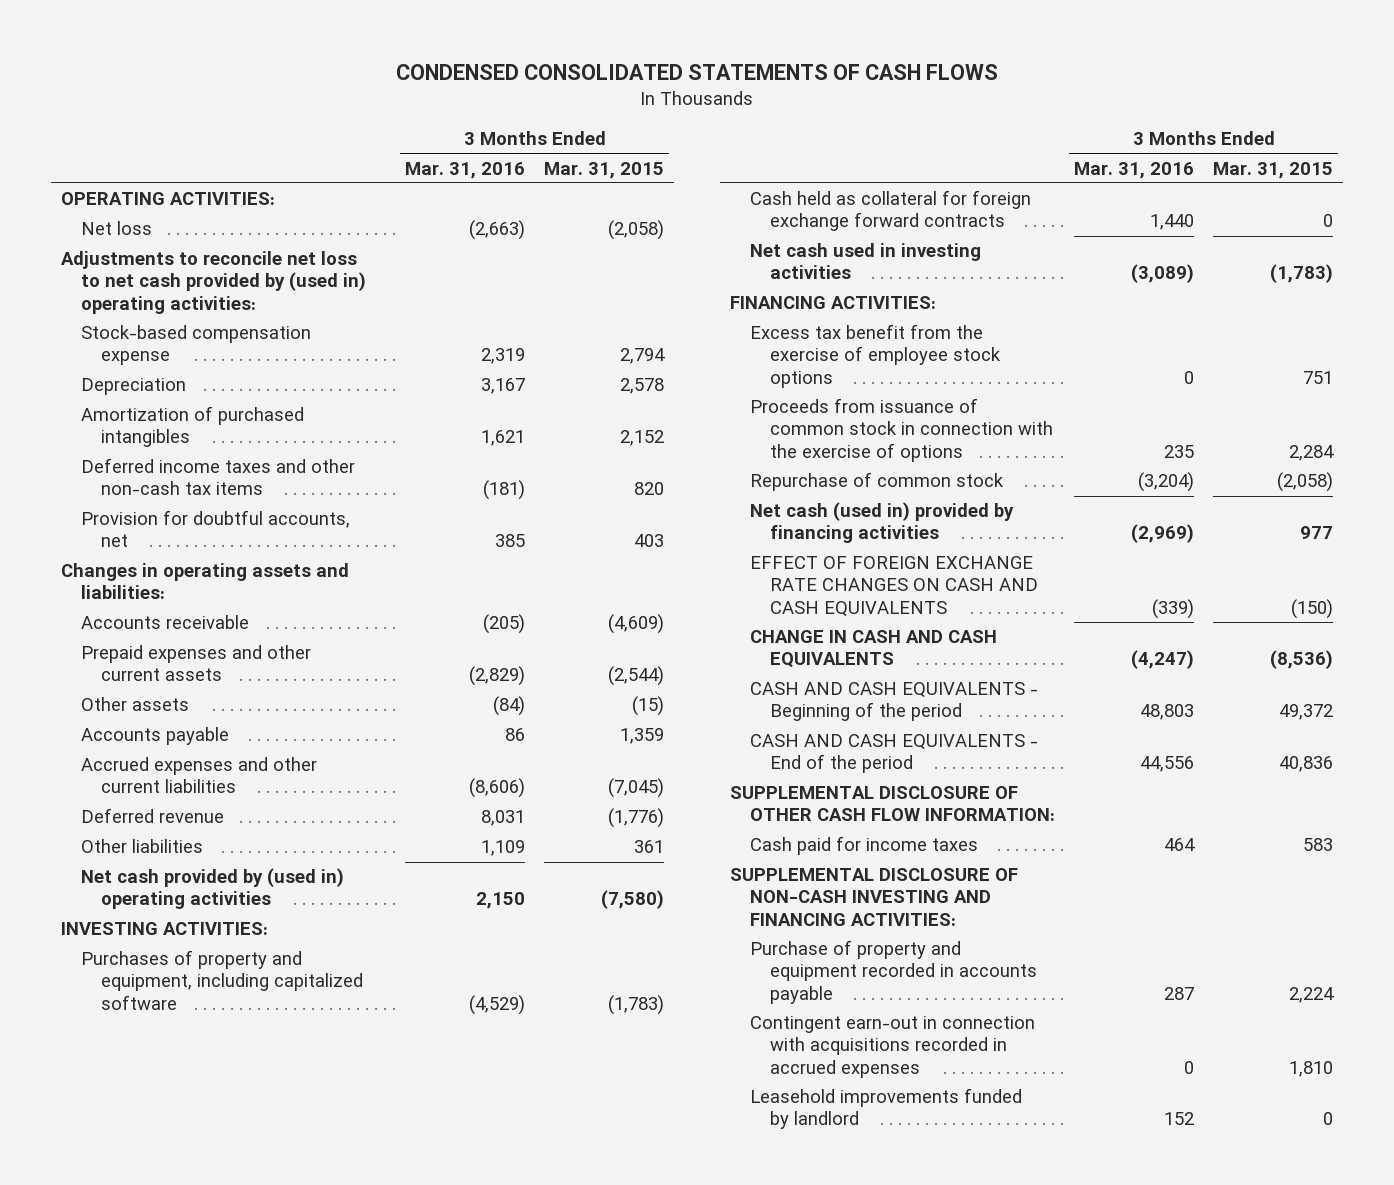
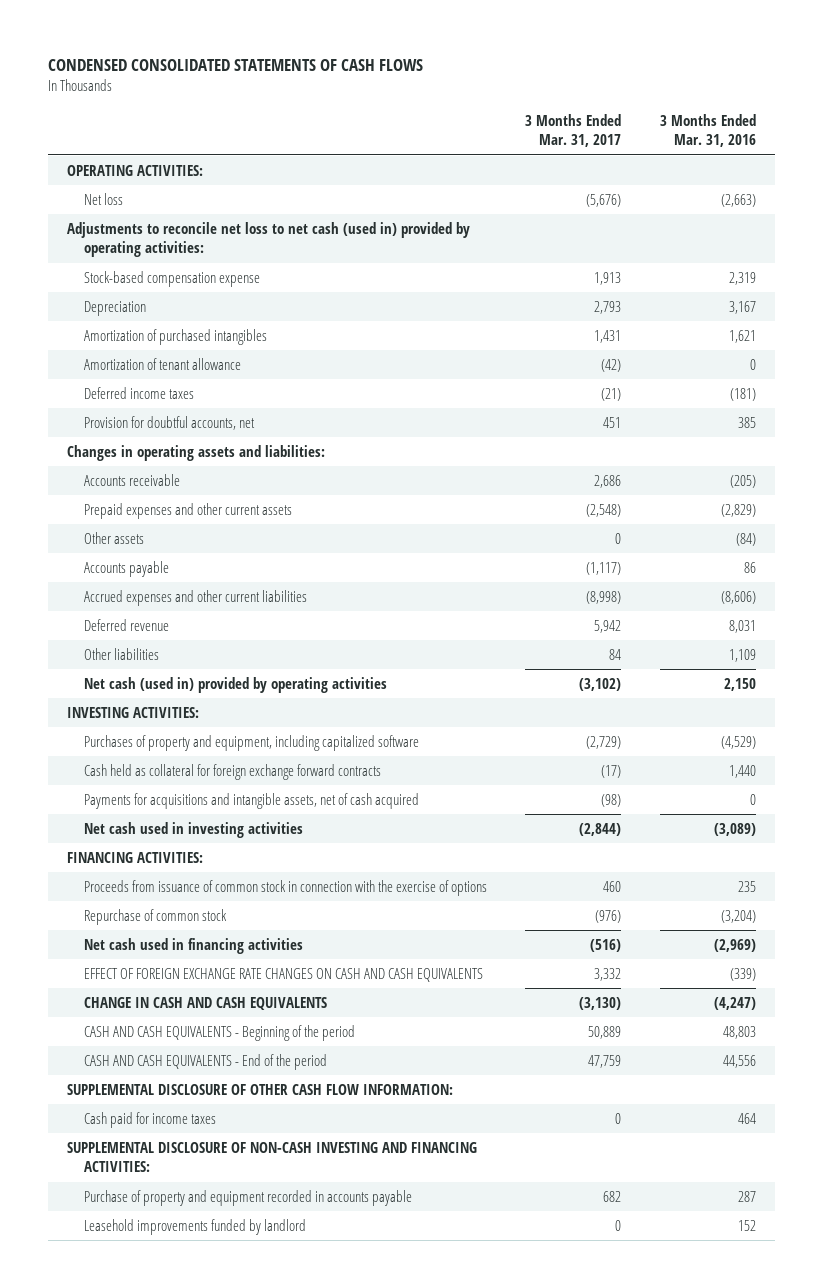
- | 3 Months Ended Mar. 31, 2016 | 3 Months Ended Mar. 31, 2015
+ | 3 Months Ended Mar. 31, 2017 | 3 Months Ended Mar. 31, 2016
- Adjustments to reconcile net loss to net cash provided by (used in) operating activities:
+ Adjustments to reconcile net loss to net cash (used in) provided by operating activities:
- Deferred income taxes and other non-cash tax items | (181) | 820
+ Amortization of tenant allowance | (42) | 0
+ Deferred income taxes | (21) | (181)
- Net cash provided by (used in) operating activities | 2,150 | (7,580)
+ Net cash (used in) provided by operating activities | (3,102) | 2,150
+ Payments for acquisitions and intangible assets, net of cash acquired | (98) | 0
- Excess tax benefit from the exercise of employee stock options | 0 | 751
- Net cash (used in) provided by financing activities | (2,969) | 977
+ Net cash used in financing activities | (516) | (2,969)
- Contingent earn-out in connection with acquisitions recorded in accrued expenses | 0 | 1,810

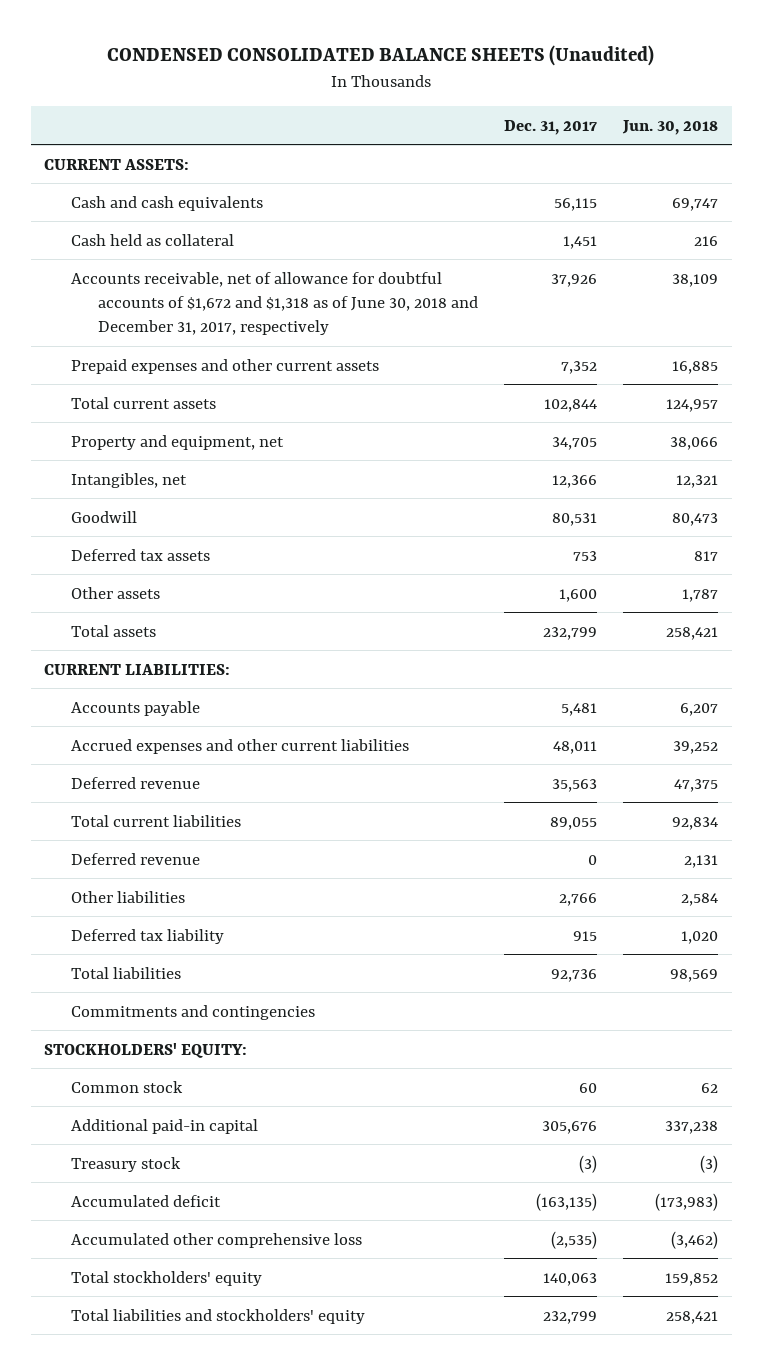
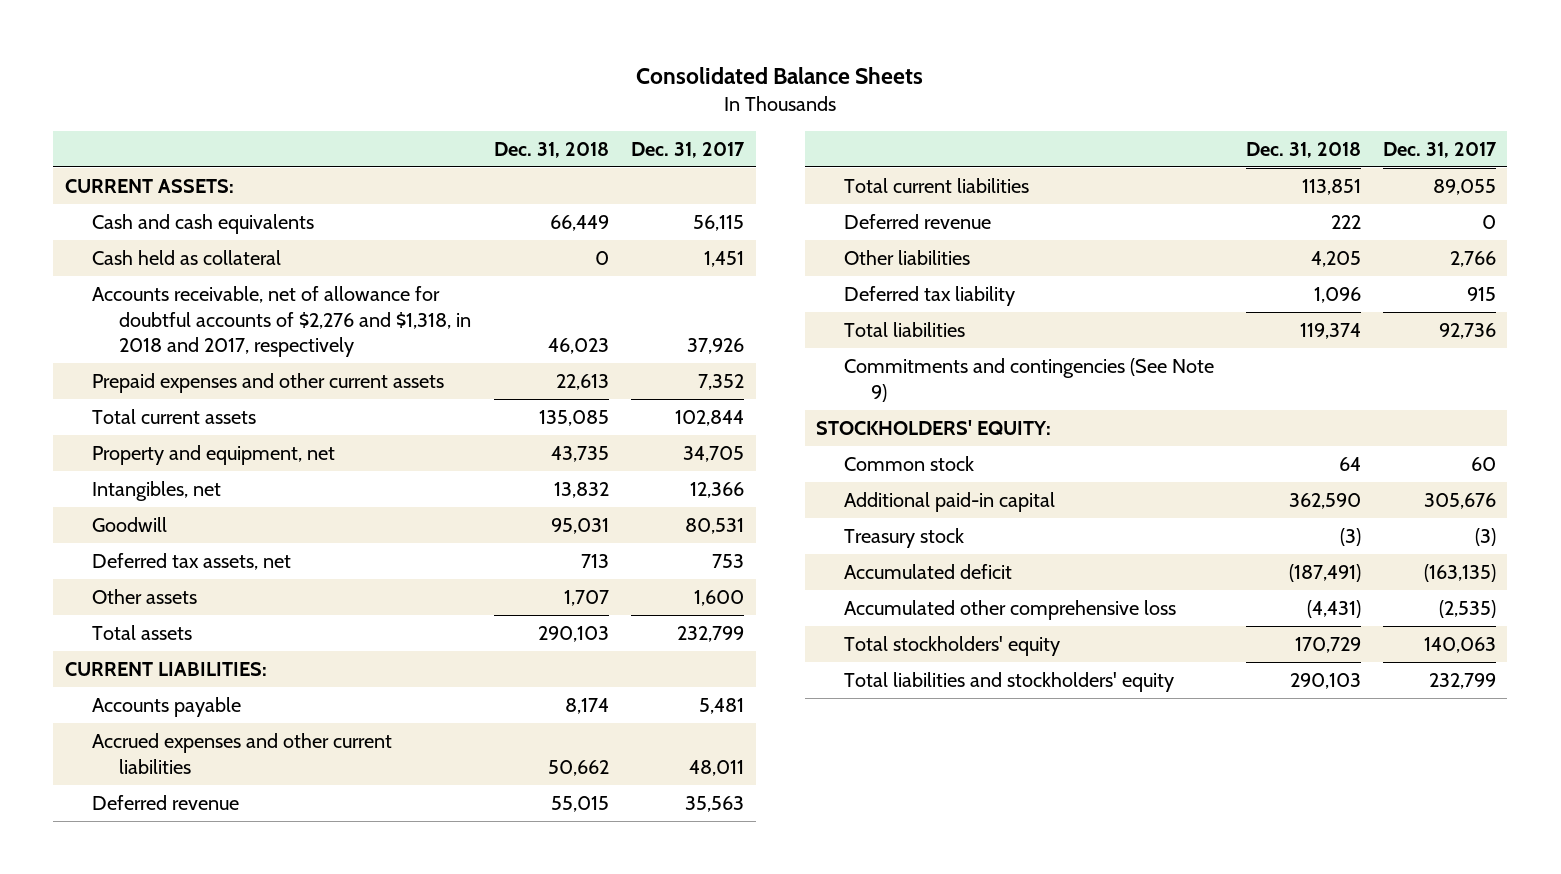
- CONDENSED CONSOLIDATED BALANCE SHEETS (Unaudited)
+ Consolidated Balance Sheets
- | Dec. 31, 2017 | Jun. 30, 2018
+ | Dec. 31, 2018 | Dec. 31, 2017
- Accounts receivable, net of allowance for doubtful accounts of $1,672 and $1,318 as of June 30, 2018 and December 31, 2017, respectively | 37,926 | 38,109
+ Accounts receivable, net of allowance for doubtful accounts of $2,276 and $1,318, in 2018 and 2017, respectively | 46,023 | 37,926
- Deferred tax assets | 753 | 817
+ Deferred tax assets, net | 713 | 753
- Commitments and contingencies
+ Commitments and contingencies (See Note 9)

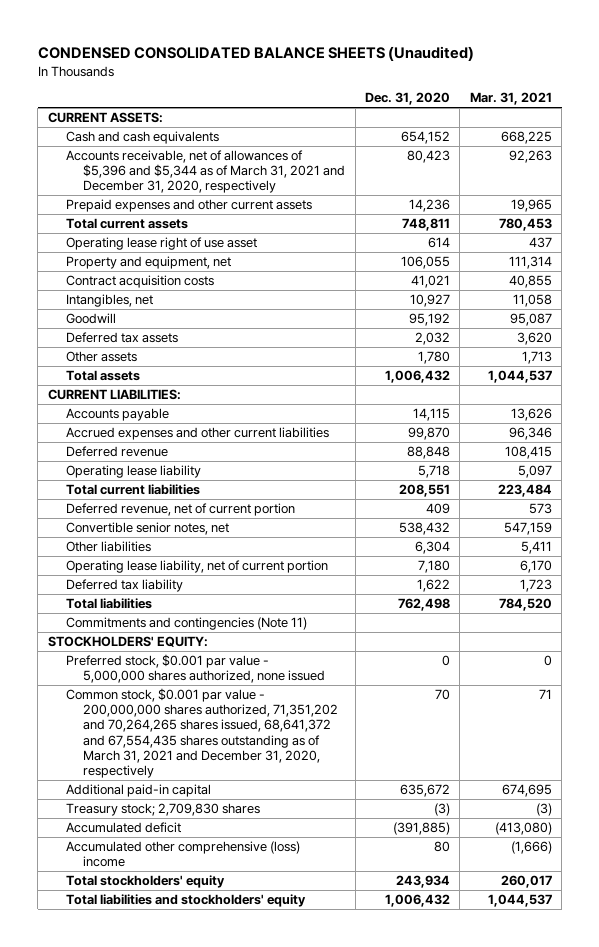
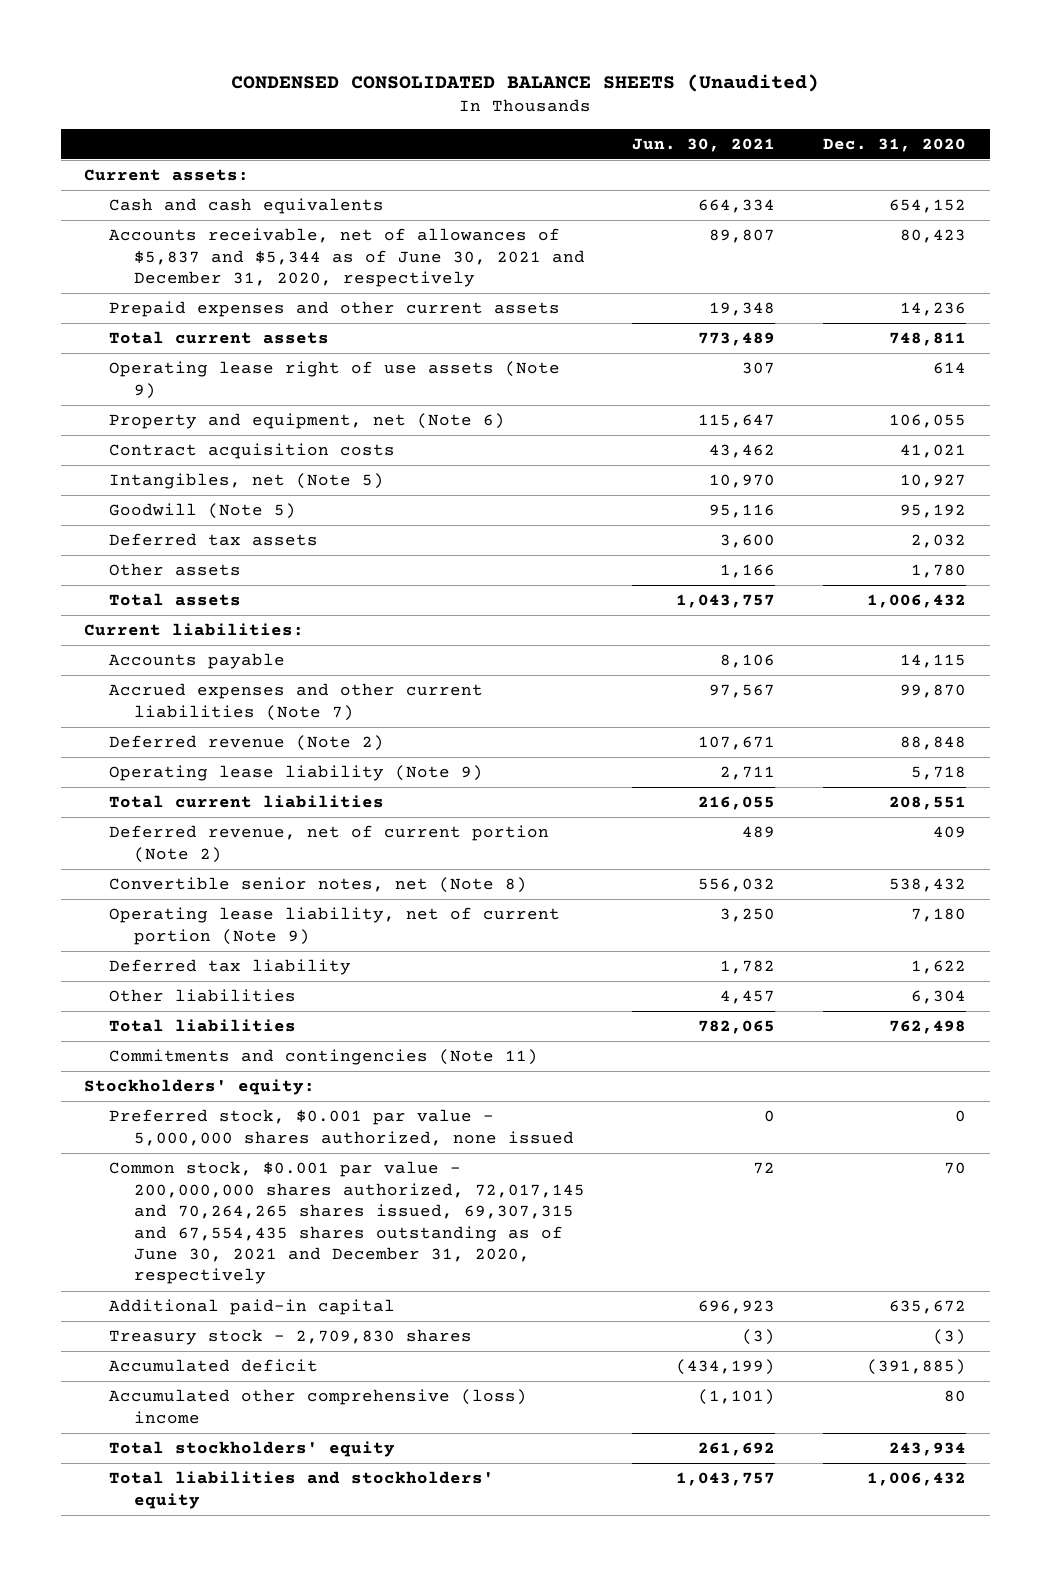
- | Dec. 31, 2020 | Mar. 31, 2021
+ | Jun. 30, 2021 | Dec. 31, 2020
- CURRENT ASSETS:
+ Current assets:
- Accounts receivable, net of allowances of $5,396 and $5,344 as of March 31, 2021 and December 31, 2020, respectively | 80,423 | 92,263
+ Accounts receivable, net of allowances of $5,837 and $5,344 as of June 30, 2021 and December 31, 2020, respectively | 89,807 | 80,423
- Operating lease right of use asset | 614 | 437
- Property and equipment, net | 106,055 | 111,314
+ Operating lease right of use assets (Note 9) | 307 | 614
+ Property and equipment, net (Note 6) | 115,647 | 106,055
- Intangibles, net | 10,927 | 11,058
- Goodwill | 95,192 | 95,087
+ Intangibles, net (Note 5) | 10,970 | 10,927
+ Goodwill (Note 5) | 95,116 | 95,192
- CURRENT LIABILITIES:
+ Current liabilities:
- Accrued expenses and other current liabilities | 99,870 | 96,346
- Deferred revenue | 88,848 | 108,415
- Operating lease liability | 5,718 | 5,097
+ Accrued expenses and other current liabilities (Note 7) | 97,567 | 99,870
+ Deferred revenue (Note 2) | 107,671 | 88,848
+ Operating lease liability (Note 9) | 2,711 | 5,718
- Deferred revenue, net of current portion | 409 | 573
- Convertible senior notes, net | 538,432 | 547,159
- Operating lease liability, net of current portion | 7,180 | 6,170
+ Deferred revenue, net of current portion (Note 2) | 489 | 409
+ Convertible senior notes, net (Note 8) | 556,032 | 538,432
+ Operating lease liability, net of current portion (Note 9) | 3,250 | 7,180
moved down: Other liabilities | 4,457 | 6,304
- STOCKHOLDERS' EQUITY:
+ Stockholders' equity:
- Common stock, $0.001 par value - 200,000,000 shares authorized, 71,351,202 and 70,264,265 shares issued, 68,641,372 and 67,554,435 shares outstanding as of March 31, 2021 and December 31, 2020, respectively | 70 | 71
+ Common stock, $0.001 par value - 200,000,000 shares authorized, 72,017,145 and 70,264,265 shares issued, 69,307,315 and 67,554,435 shares outstanding as of June 30, 2021 and December 31, 2020, respectively | 72 | 70
- Treasury stock; 2,709,830 shares | (3) | (3)
+ Treasury stock - 2,709,830 shares | (3) | (3)

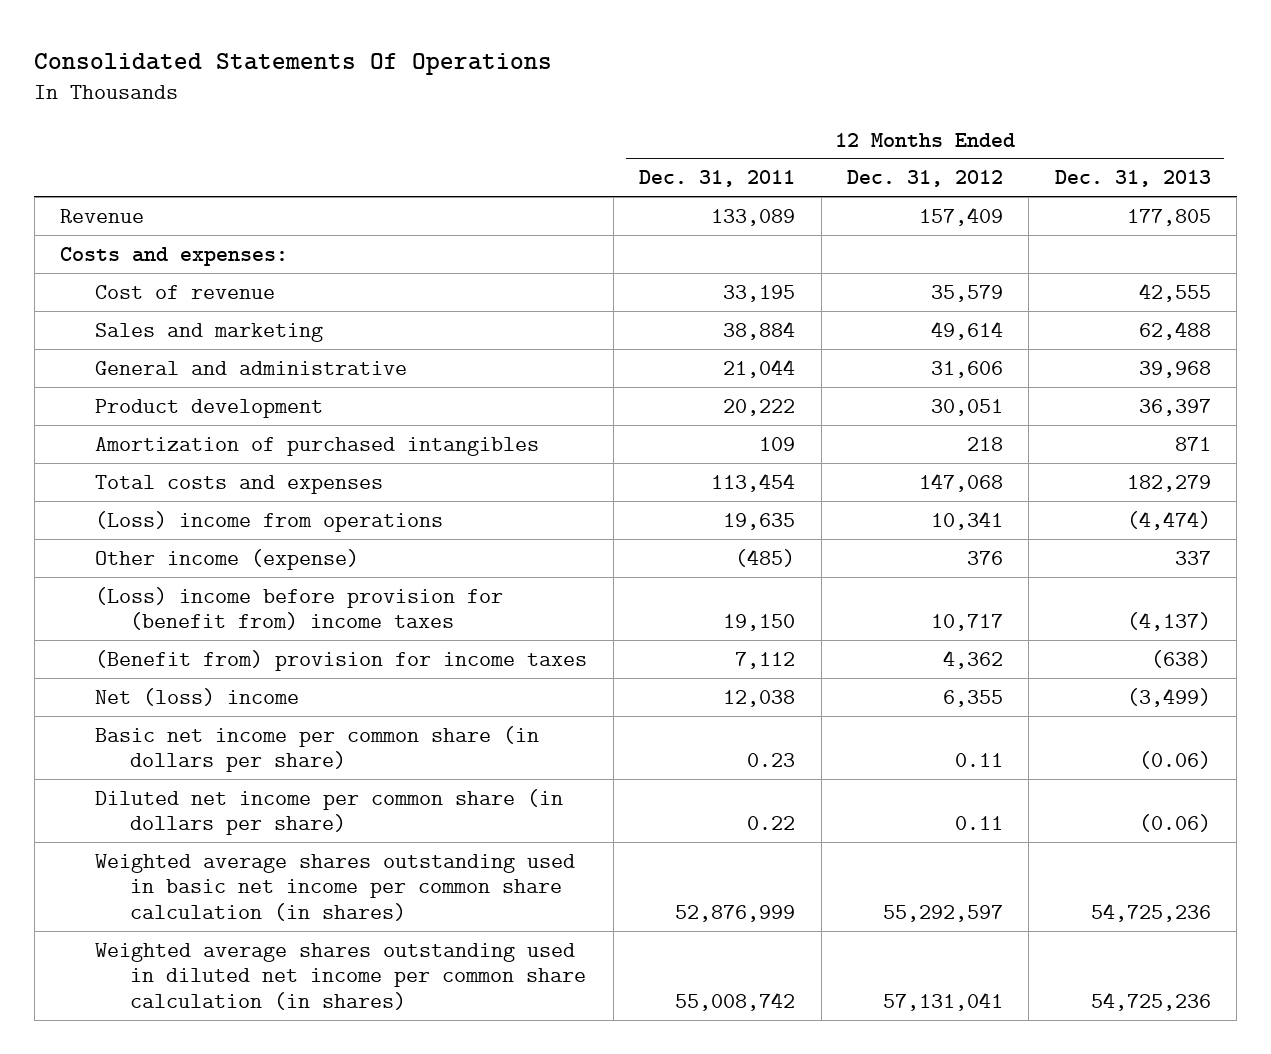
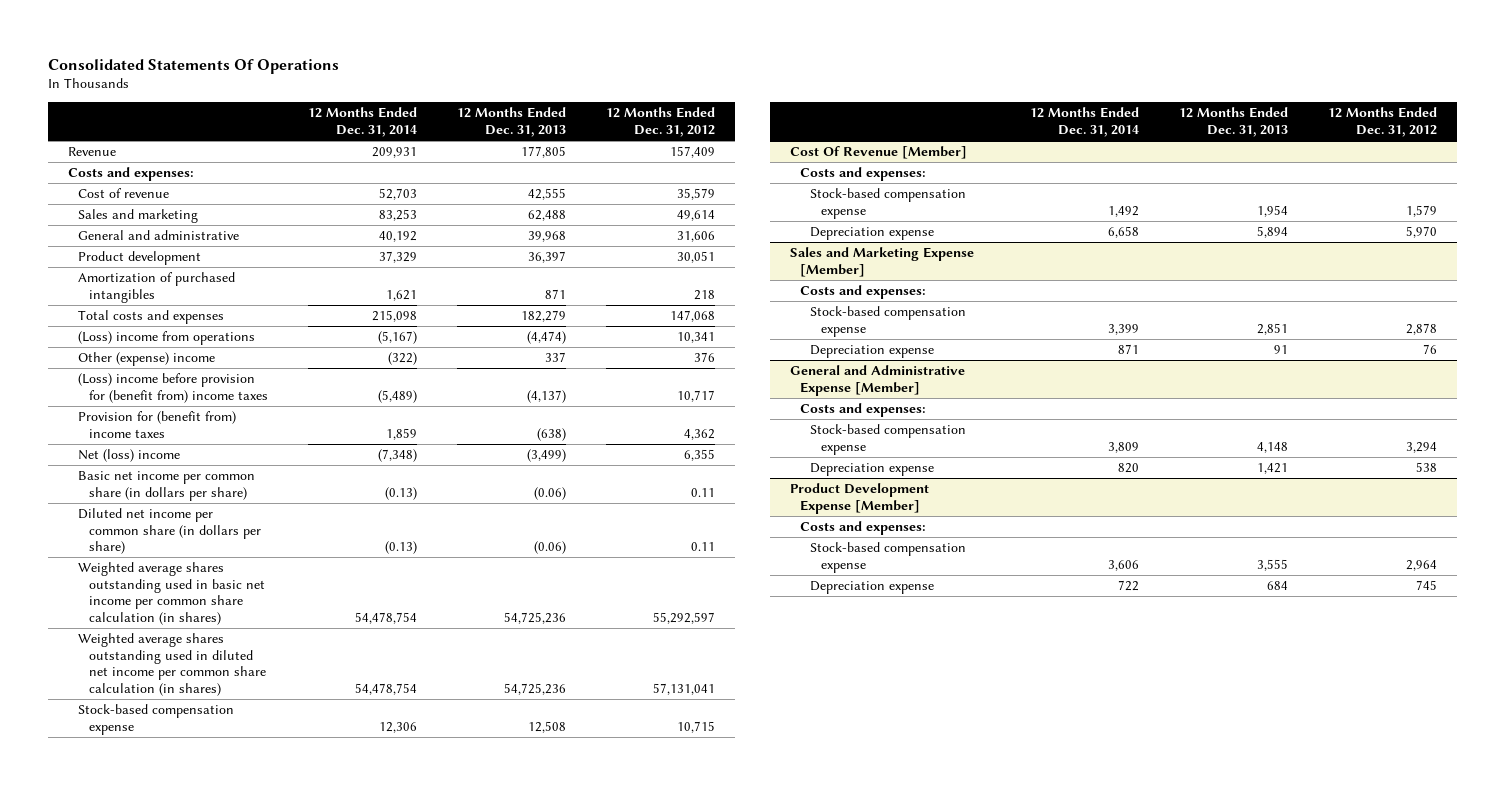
- | 12 Months Ended Dec. 31, 2011 | 12 Months Ended Dec. 31, 2012 | 12 Months Ended Dec. 31, 2013
+ | 12 Months Ended Dec. 31, 2014 | 12 Months Ended Dec. 31, 2013 | 12 Months Ended Dec. 31, 2012
- Other income (expense) | (485) | 376 | 337
+ Other (expense) income | (322) | 337 | 376
- (Benefit from) provision for income taxes | 7,112 | 4,362 | (638)
+ Provision for (benefit from) income taxes | 1,859 | (638) | 4,362
+ Stock-based compensation expense | 12,306 | 12,508 | 10,715
+ Cost Of Revenue [Member]
+ Costs and expenses:
+ Stock-based compensation expense | 1,492 | 1,954 | 1,579
+ Depreciation expense | 6,658 | 5,894 | 5,970
+ Sales and Marketing Expense [Member]
+ Costs and expenses:
+ Stock-based compensation expense | 3,399 | 2,851 | 2,878
+ Depreciation expense | 871 | 91 | 76
+ General and Administrative Expense [Member]
+ Costs and expenses:
+ Stock-based compensation expense | 3,809 | 4,148 | 3,294
+ Depreciation expense | 820 | 1,421 | 538
+ Product Development Expense [Member]
+ Costs and expenses:
+ Stock-based compensation expense | 3,606 | 3,555 | 2,964
+ Depreciation expense | 722 | 684 | 745

